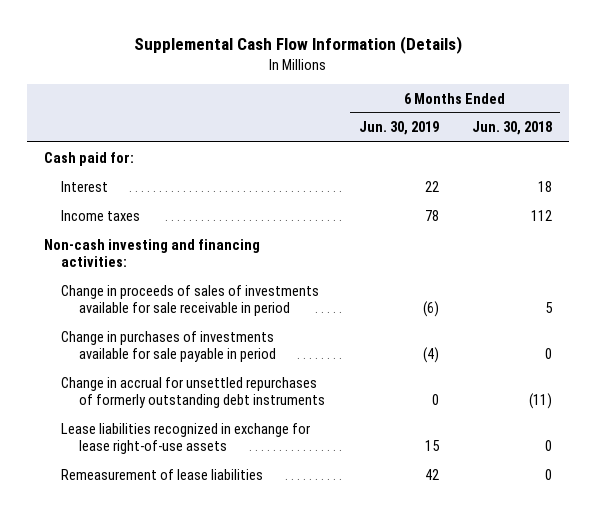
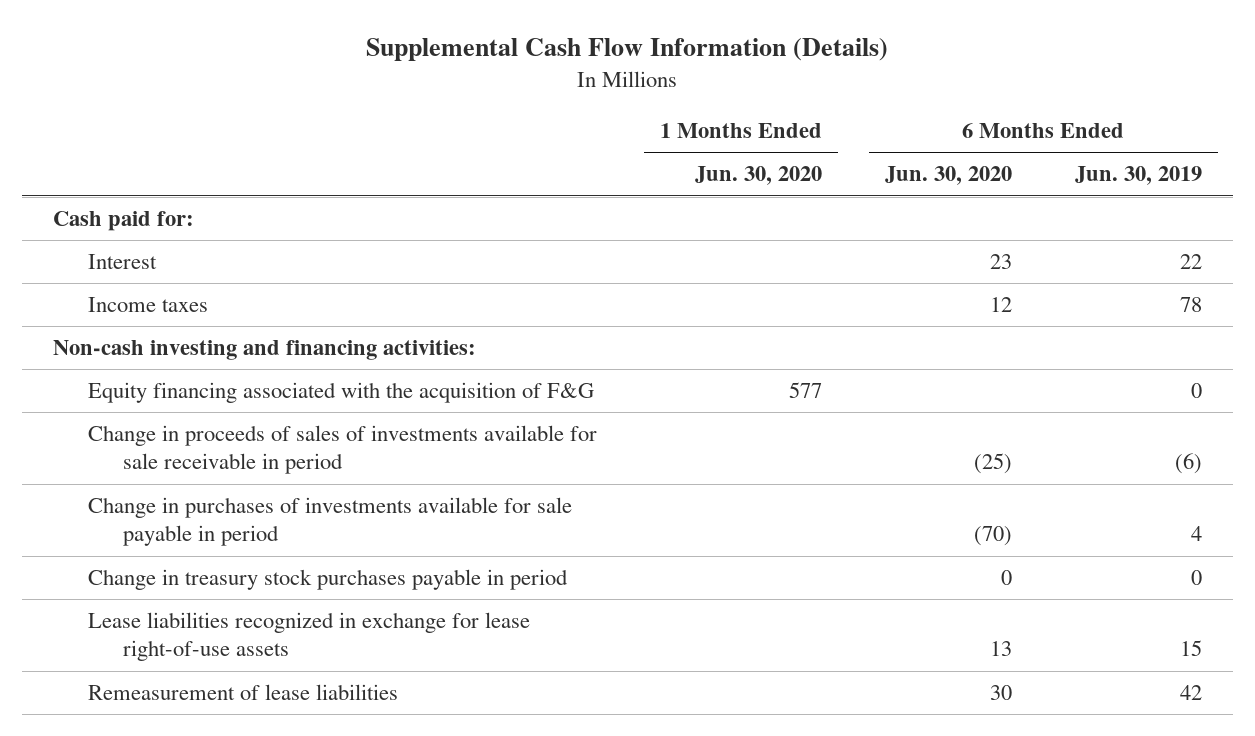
- | 6 Months Ended Jun. 30, 2019 | 6 Months Ended Jun. 30, 2018
+ | 1 Months Ended Jun. 30, 2020 | 6 Months Ended Jun. 30, 2020 | 6 Months Ended Jun. 30, 2019
+ Equity financing associated with the acquisition of F&G | 577 | | 0
- Change in purchases of investments available for sale payable in period | (4) | 0
- Change in accrual for unsettled repurchases of formerly outstanding debt instruments | 0 | (11)
+ Change in purchases of investments available for sale payable in period | | (70) | 4
+ Change in treasury stock purchases payable in period | | 0 | 0

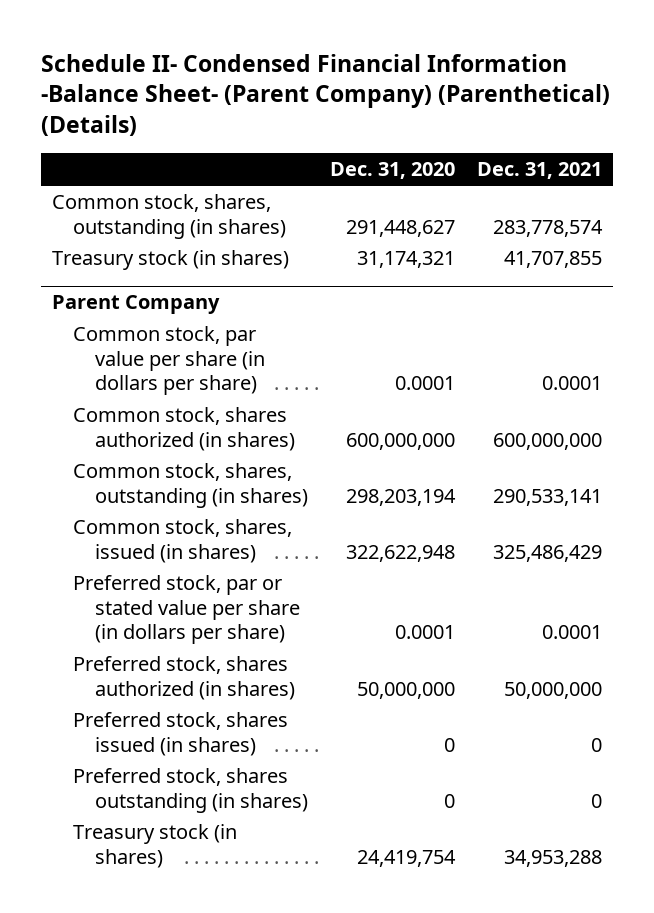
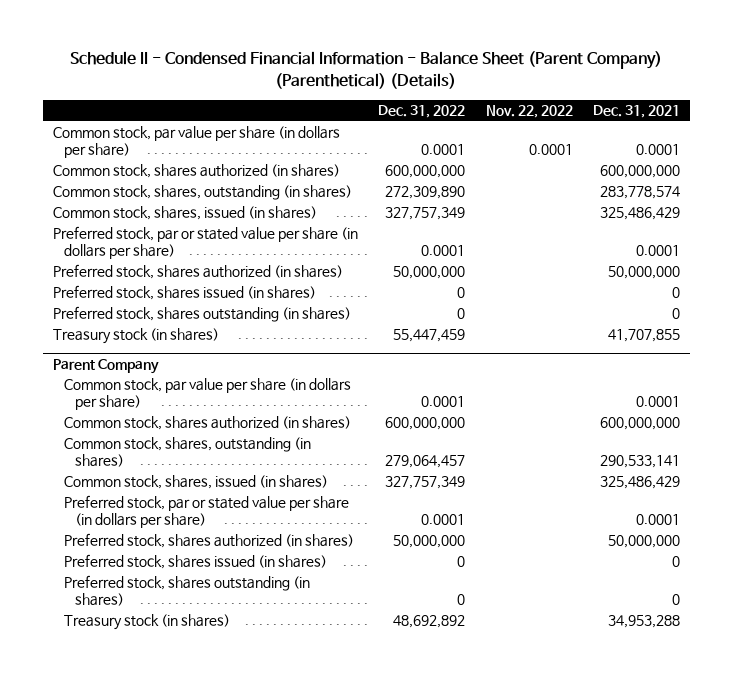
- Schedule II- Condensed Financial Information -Balance Sheet- (Parent Company) (Parenthetical) (Details)
+ Schedule II - Condensed Financial Information - Balance Sheet (Parent Company) (Parenthetical) (Details)
- | Dec. 31, 2020 | Dec. 31, 2021
+ | Dec. 31, 2022 | Nov. 22, 2022 | Dec. 31, 2021
+ Common stock, par value per share (in dollars per share) | 0.0001 | 0.0001 | 0.0001
+ Common stock, shares authorized (in shares) | 600,000,000 | | 600,000,000
+ Common stock, shares, issued (in shares) | 327,757,349 | | 325,486,429
+ Preferred stock, par or stated value per share (in dollars per share) | 0.0001 | | 0.0001
+ Preferred stock, shares authorized (in shares) | 50,000,000 | | 50,000,000
+ Preferred stock, shares issued (in shares) | 0 | | 0
+ Preferred stock, shares outstanding (in shares) | 0 | | 0

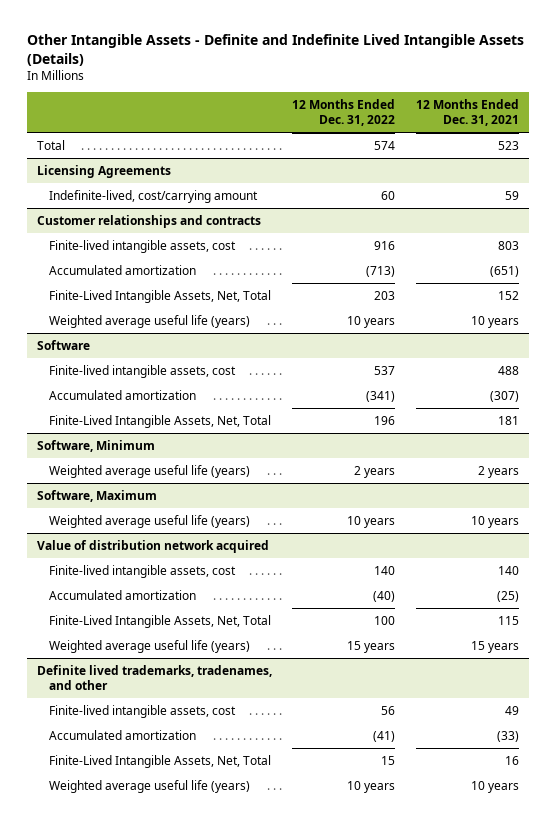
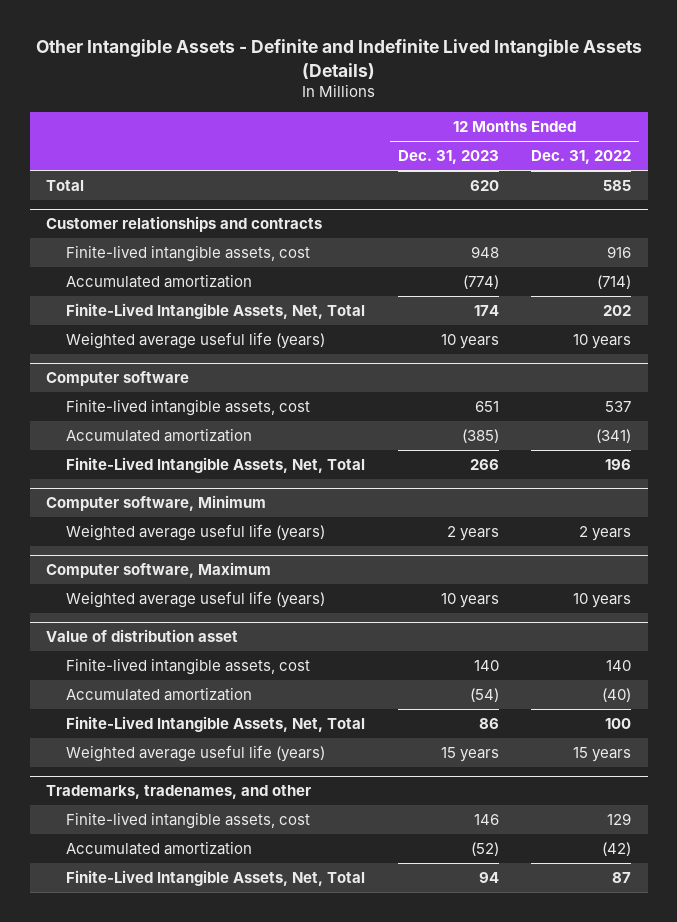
- | 12 Months Ended Dec. 31, 2022 | 12 Months Ended Dec. 31, 2021
+ | 12 Months Ended Dec. 31, 2023 | 12 Months Ended Dec. 31, 2022
- Total | 574 | 523
- Licensing Agreements
- Indefinite-lived, cost/carrying amount | 60 | 59
+ Total | 620 | 585
@ Customer relationships and contracts
- Accumulated amortization | (713) | (651)
- Finite-Lived Intangible Assets, Net, Total | 203 | 152
+ Accumulated amortization | (774) | (714)
+ Finite-Lived Intangible Assets, Net, Total | 174 | 202
- Software
+ Computer software
- Software, Minimum
+ Computer software, Minimum
- Software, Maximum
+ Computer software, Maximum
- Value of distribution network acquired
+ Value of distribution asset
- Definite lived trademarks, tradenames, and other
- Finite-lived intangible assets, cost | 56 | 49
- Accumulated amortization | (41) | (33)
- Finite-Lived Intangible Assets, Net, Total | 15 | 16
- Weighted average useful life (years) | 10 years | 10 years
+ Trademarks, tradenames, and other
+ Finite-lived intangible assets, cost | 146 | 129
+ Accumulated amortization | (52) | (42)
+ Finite-Lived Intangible Assets, Net, Total | 94 | 87

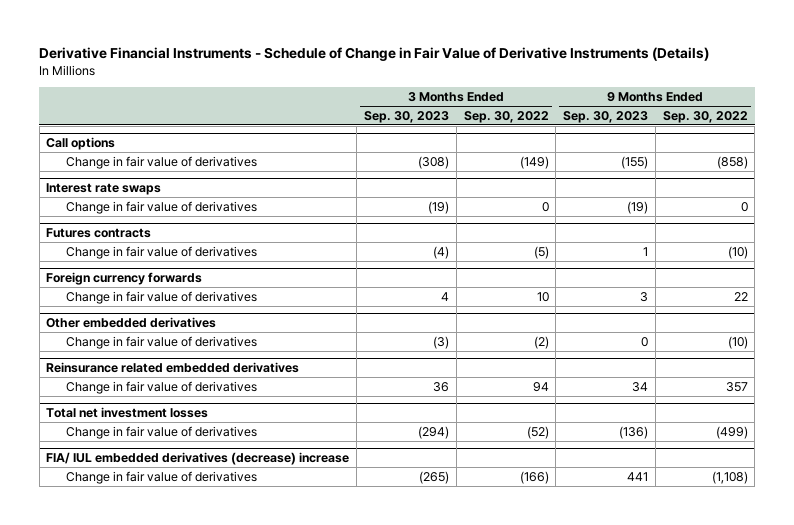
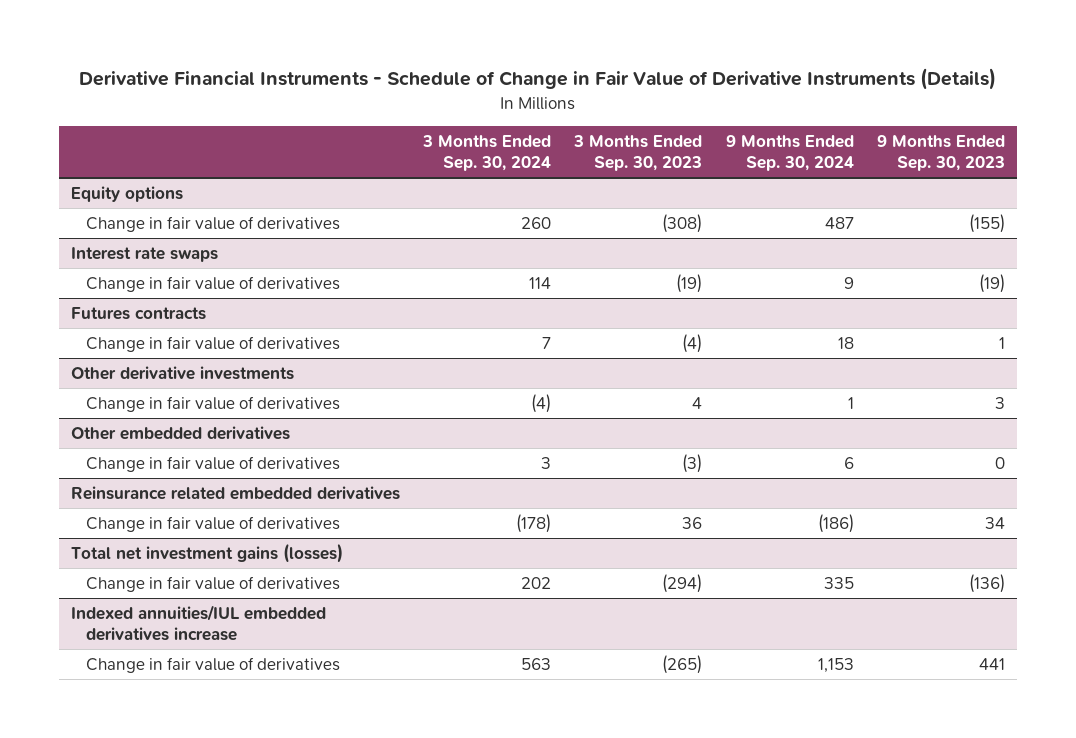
- | 3 Months Ended Sep. 30, 2023 | 3 Months Ended Sep. 30, 2022 | 9 Months Ended Sep. 30, 2023 | 9 Months Ended Sep. 30, 2022
+ | 3 Months Ended Sep. 30, 2024 | 3 Months Ended Sep. 30, 2023 | 9 Months Ended Sep. 30, 2024 | 9 Months Ended Sep. 30, 2023
- Call options
+ Equity options
- Foreign currency forwards
+ Other derivative investments
- Total net investment losses
+ Total net investment gains (losses)
- FIA/ IUL embedded derivatives (decrease) increase
+ Indexed annuities/IUL embedded derivatives increase

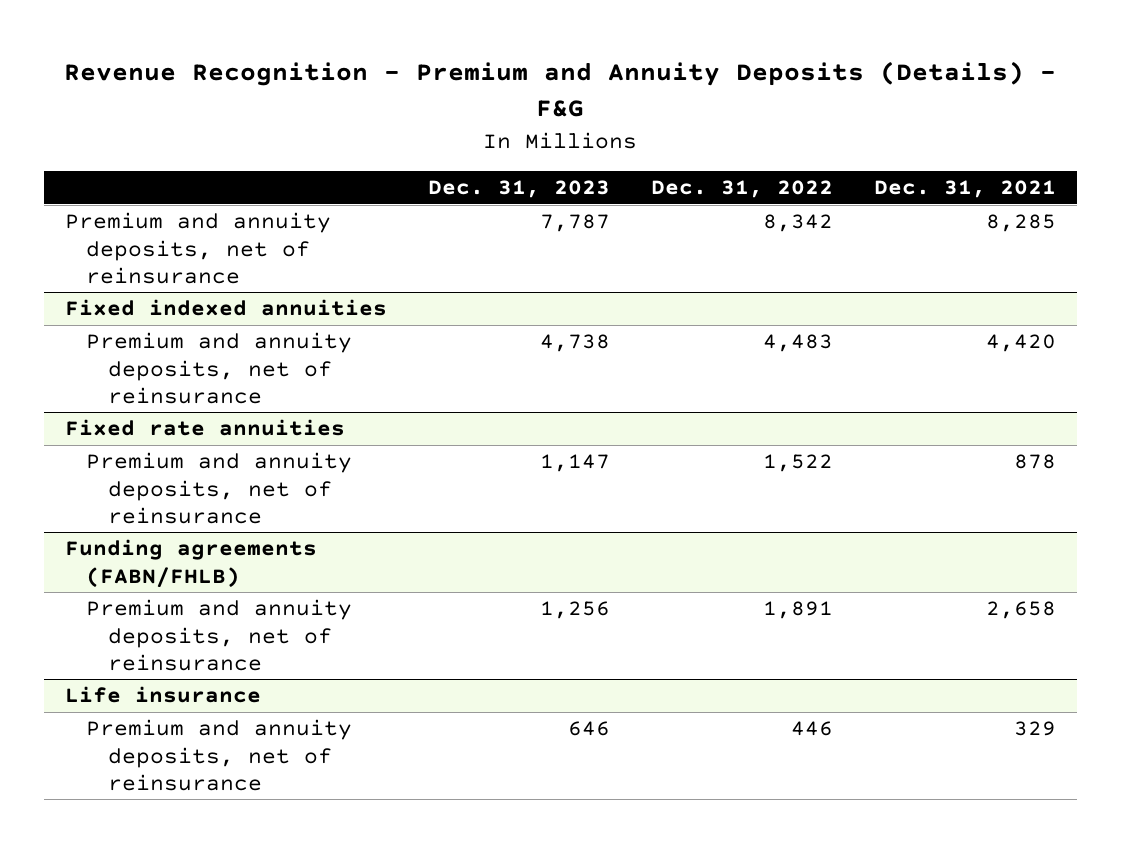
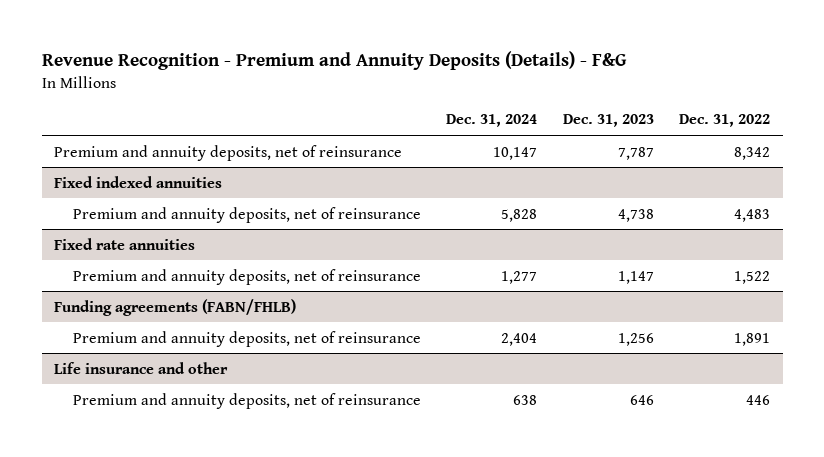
- | Dec. 31, 2023 | Dec. 31, 2022 | Dec. 31, 2021
+ | Dec. 31, 2024 | Dec. 31, 2023 | Dec. 31, 2022
- Life insurance
+ Life insurance and other

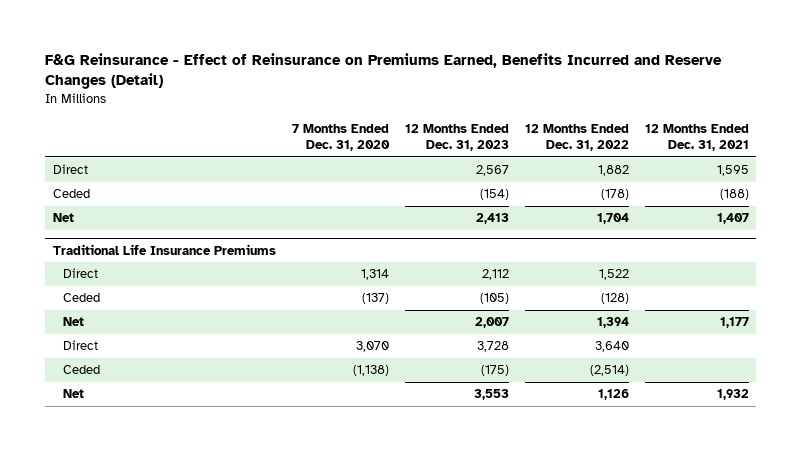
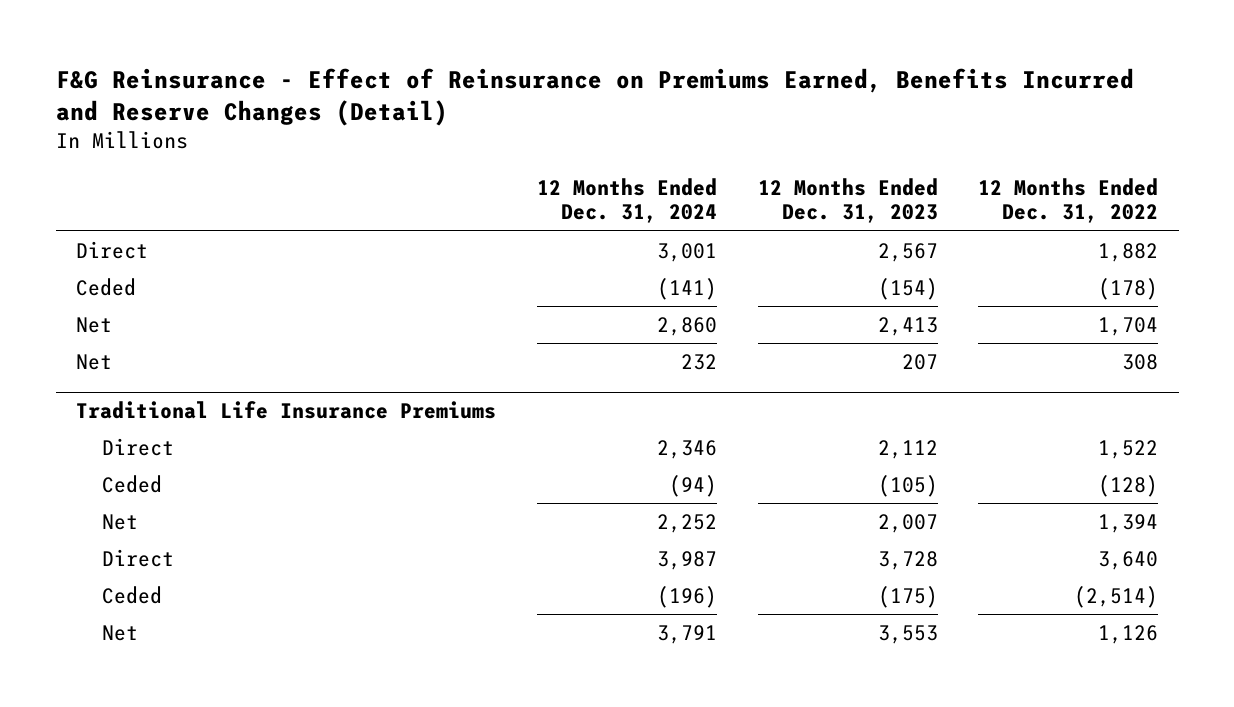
- | 7 Months Ended Dec. 31, 2020 | 12 Months Ended Dec. 31, 2023 | 12 Months Ended Dec. 31, 2022 | 12 Months Ended Dec. 31, 2021
+ | 12 Months Ended Dec. 31, 2024 | 12 Months Ended Dec. 31, 2023 | 12 Months Ended Dec. 31, 2022
+ Net | 232 | 207 | 308

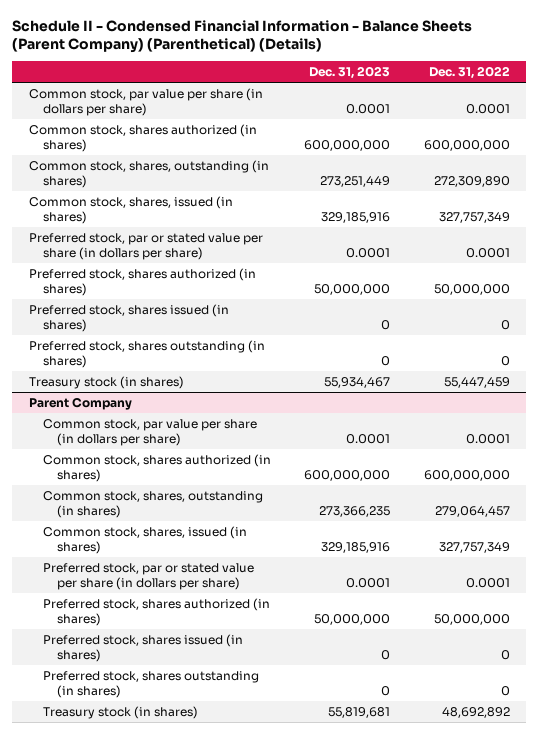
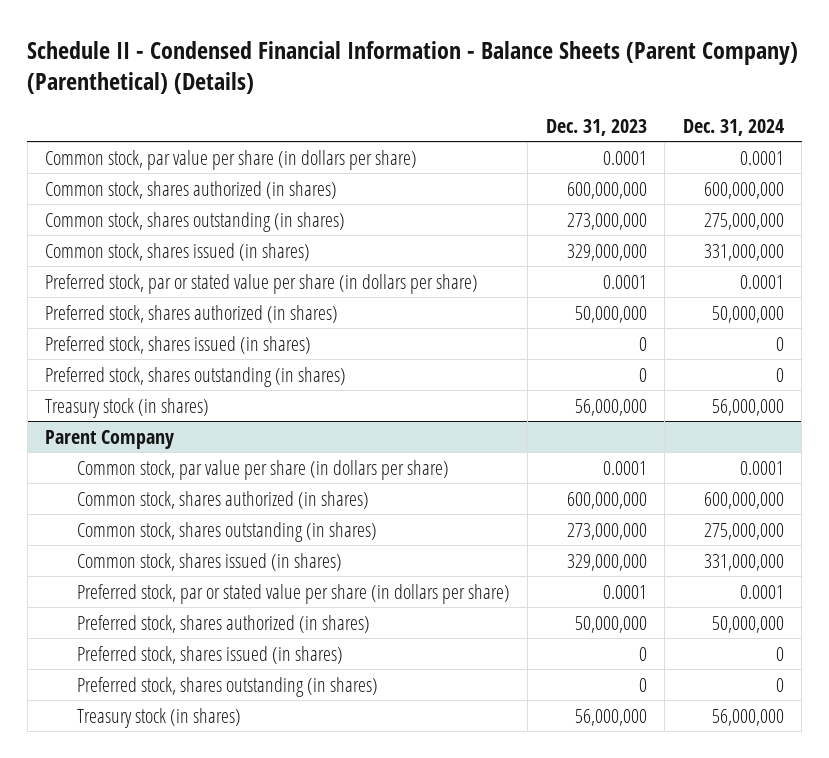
- | Dec. 31, 2023 | Dec. 31, 2022
+ | Dec. 31, 2023 | Dec. 31, 2024
- Common stock, shares, outstanding (in shares) | 273,251,449 | 272,309,890
- Common stock, shares, issued (in shares) | 329,185,916 | 327,757,349
+ Common stock, shares outstanding (in shares) | 273,000,000 | 275,000,000
+ Common stock, shares issued (in shares) | 329,000,000 | 331,000,000
- Treasury stock (in shares) | 55,934,467 | 55,447,459
+ Treasury stock (in shares) | 56,000,000 | 56,000,000
@ Parent Company
- Common stock, shares, outstanding (in shares) | 273,366,235 | 279,064,457
- Common stock, shares, issued (in shares) | 329,185,916 | 327,757,349
+ Common stock, shares outstanding (in shares) | 273,000,000 | 275,000,000
+ Common stock, shares issued (in shares) | 329,000,000 | 331,000,000
- Treasury stock (in shares) | 55,819,681 | 48,692,892
+ Treasury stock (in shares) | 56,000,000 | 56,000,000

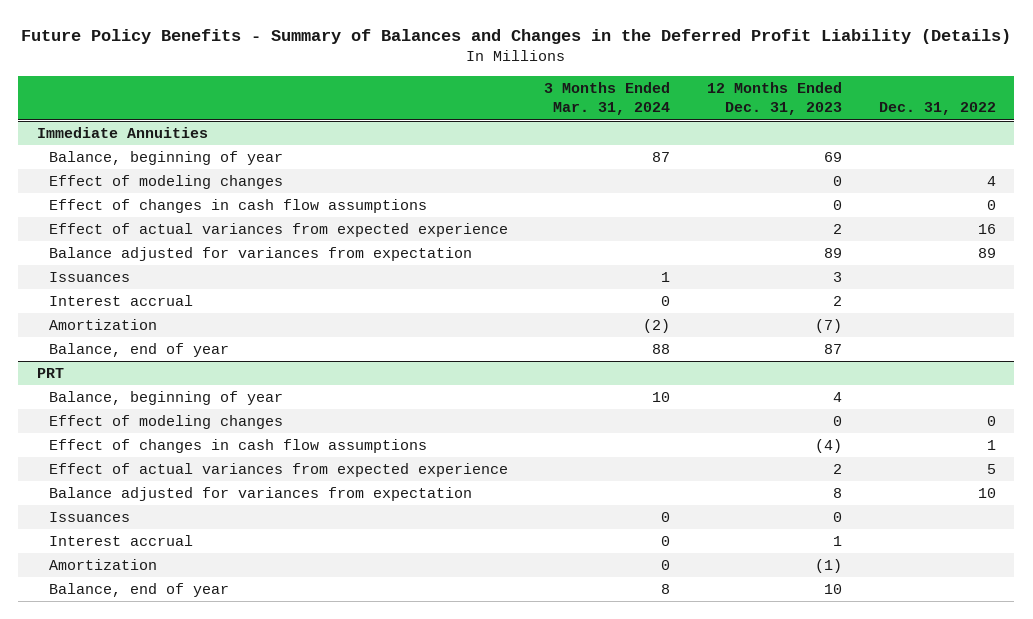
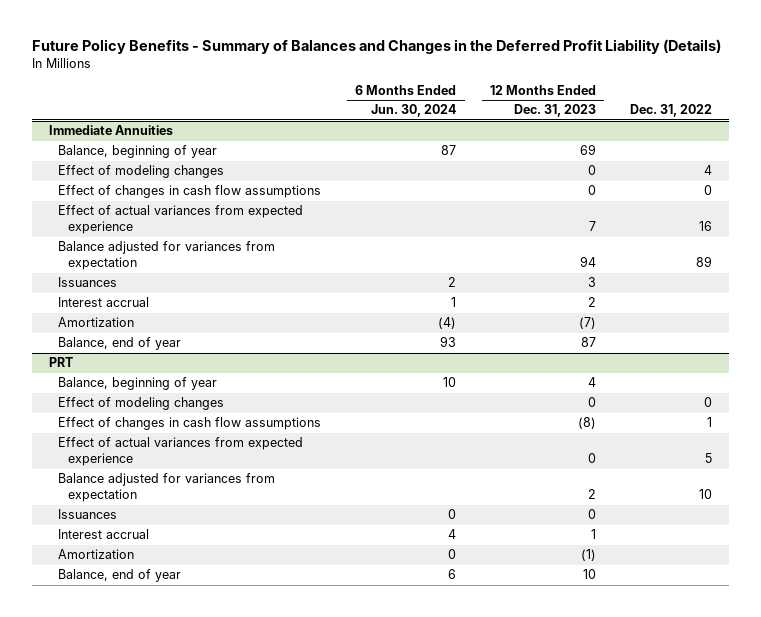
- | 3 Months Ended Mar. 31, 2024 | 12 Months Ended Dec. 31, 2023 | Dec. 31, 2022
+ | 6 Months Ended Jun. 30, 2024 | 12 Months Ended Dec. 31, 2023 | Dec. 31, 2022
@ Immediate Annuities
- Effect of actual variances from expected experience | | 2 | 16
- Balance adjusted for variances from expectation | | 89 | 89
+ Effect of actual variances from expected experience | | 7 | 16
+ Balance adjusted for variances from expectation | | 94 | 89
@ PRT
- Effect of changes in cash flow assumptions | | (4) | 1
- Effect of actual variances from expected experience | | 2 | 5
- Balance adjusted for variances from expectation | | 8 | 10
+ Effect of changes in cash flow assumptions | | (8) | 1
+ Effect of actual variances from expected experience | | 0 | 5
+ Balance adjusted for variances from expectation | | 2 | 10

